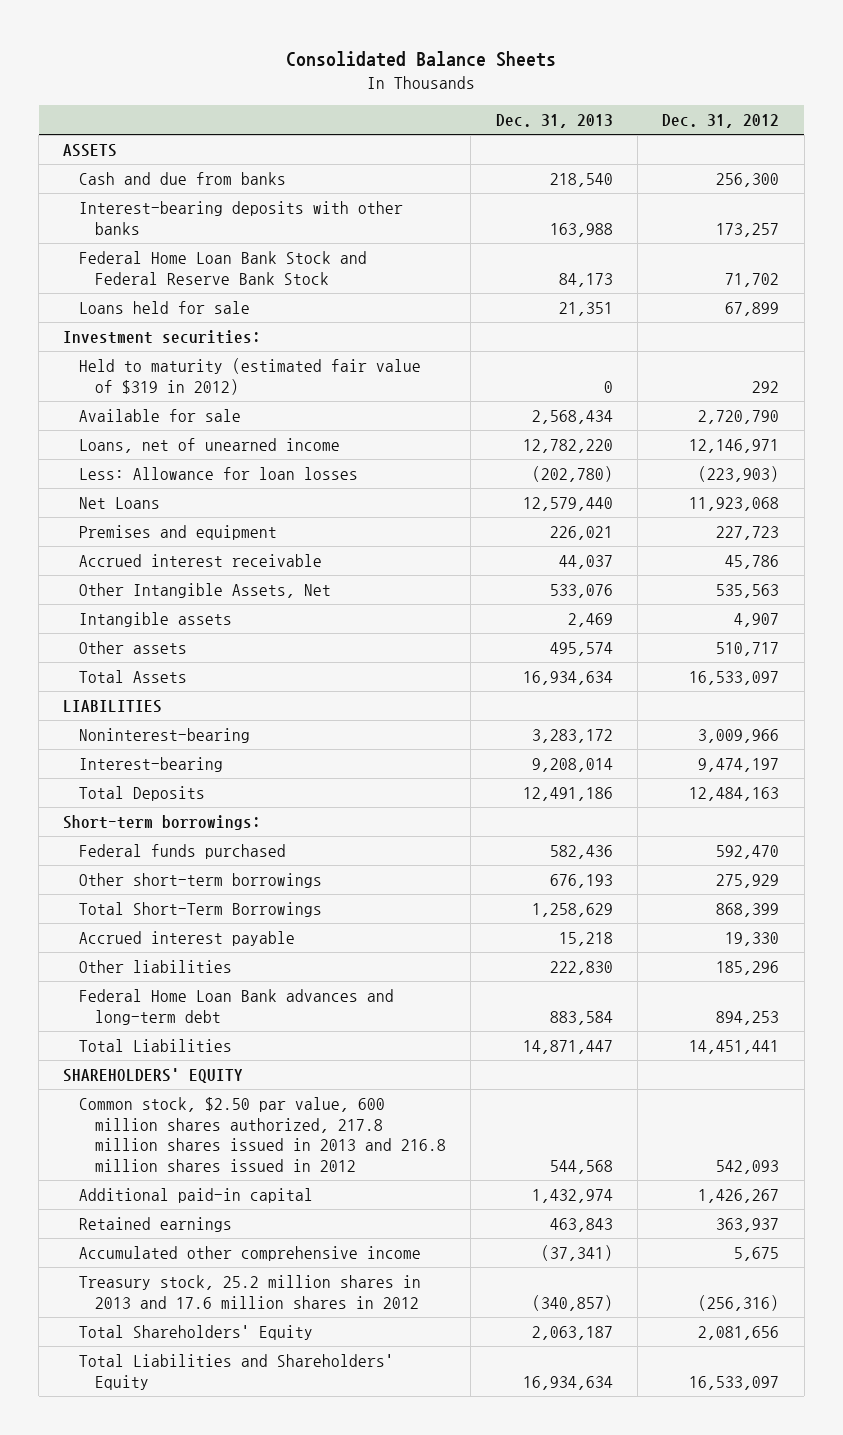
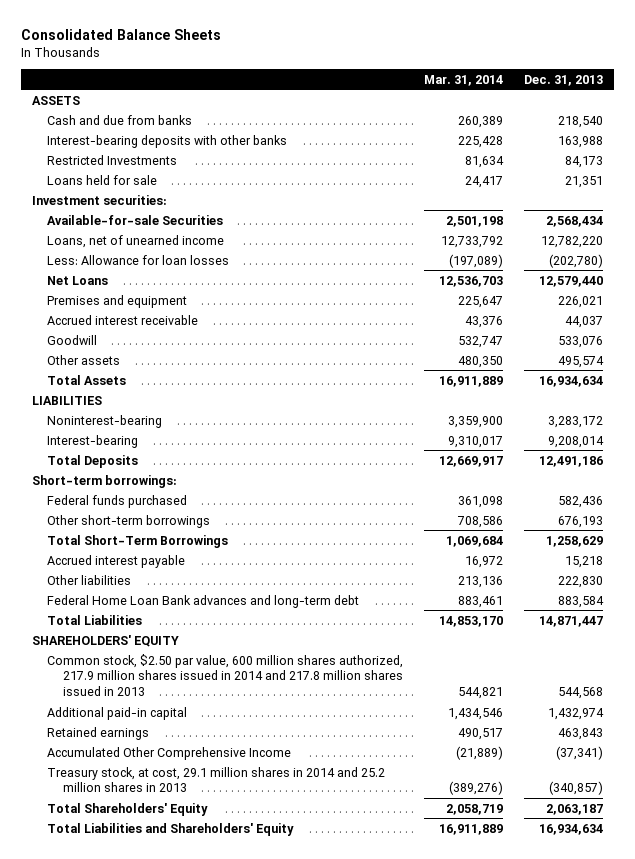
- | Dec. 31, 2013 | Dec. 31, 2012
+ | Mar. 31, 2014 | Dec. 31, 2013
- Federal Home Loan Bank Stock and Federal Reserve Bank Stock | 84,173 | 71,702
+ Restricted Investments | 81,634 | 84,173
- Held to maturity (estimated fair value of $319 in 2012) | 0 | 292
- Available for sale | 2,568,434 | 2,720,790
+ Available-for-sale Securities | 2,501,198 | 2,568,434
- Other Intangible Assets, Net | 533,076 | 535,563
- Intangible assets | 2,469 | 4,907
+ Goodwill | 532,747 | 533,076
- Common stock, $2.50 par value, 600 million shares authorized, 217.8 million shares issued in 2013 and 216.8 million shares issued in 2012 | 544,568 | 542,093
+ Common stock, $2.50 par value, 600 million shares authorized, 217.9 million shares issued in 2014 and 217.8 million shares issued in 2013 | 544,821 | 544,568
- Accumulated other comprehensive income | (37,341) | 5,675
- Treasury stock, 25.2 million shares in 2013 and 17.6 million shares in 2012 | (340,857) | (256,316)
+ Accumulated Other Comprehensive Income | (21,889) | (37,341)
+ Treasury stock, at cost, 29.1 million shares in 2014 and 25.2 million shares in 2013 | (389,276) | (340,857)

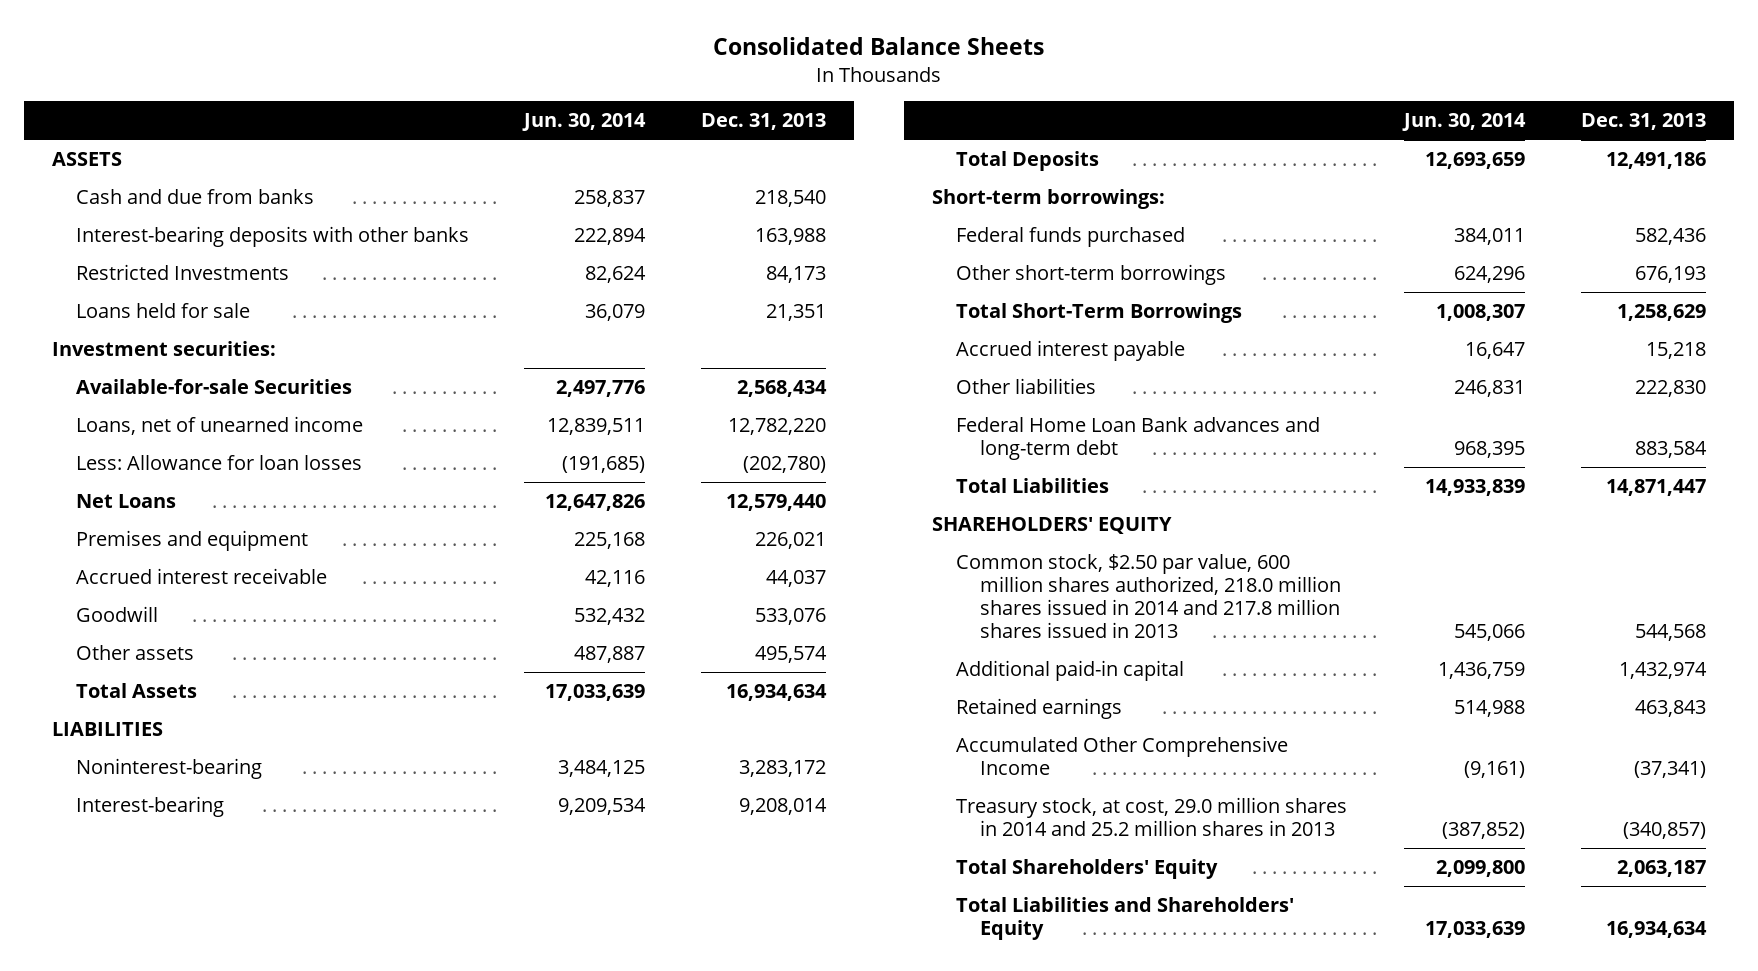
- | Mar. 31, 2014 | Dec. 31, 2013
+ | Jun. 30, 2014 | Dec. 31, 2013
- Common stock, $2.50 par value, 600 million shares authorized, 217.9 million shares issued in 2014 and 217.8 million shares issued in 2013 | 544,821 | 544,568
+ Common stock, $2.50 par value, 600 million shares authorized, 218.0 million shares issued in 2014 and 217.8 million shares issued in 2013 | 545,066 | 544,568
- Treasury stock, at cost, 29.1 million shares in 2014 and 25.2 million shares in 2013 | (389,276) | (340,857)
+ Treasury stock, at cost, 29.0 million shares in 2014 and 25.2 million shares in 2013 | (387,852) | (340,857)

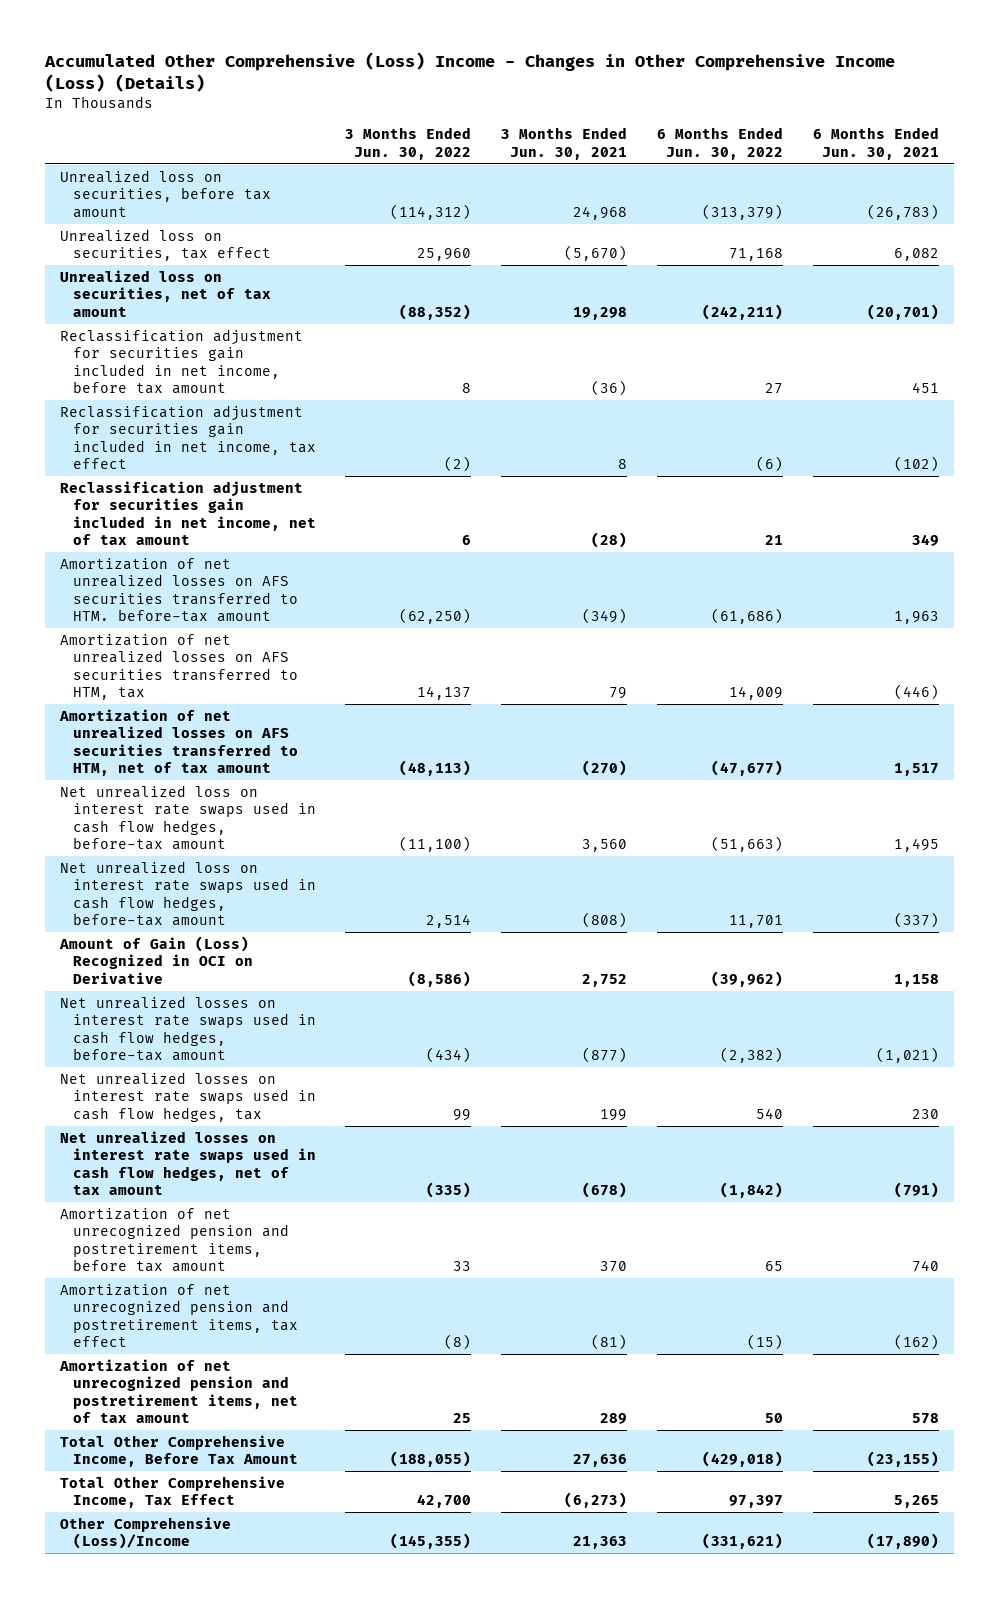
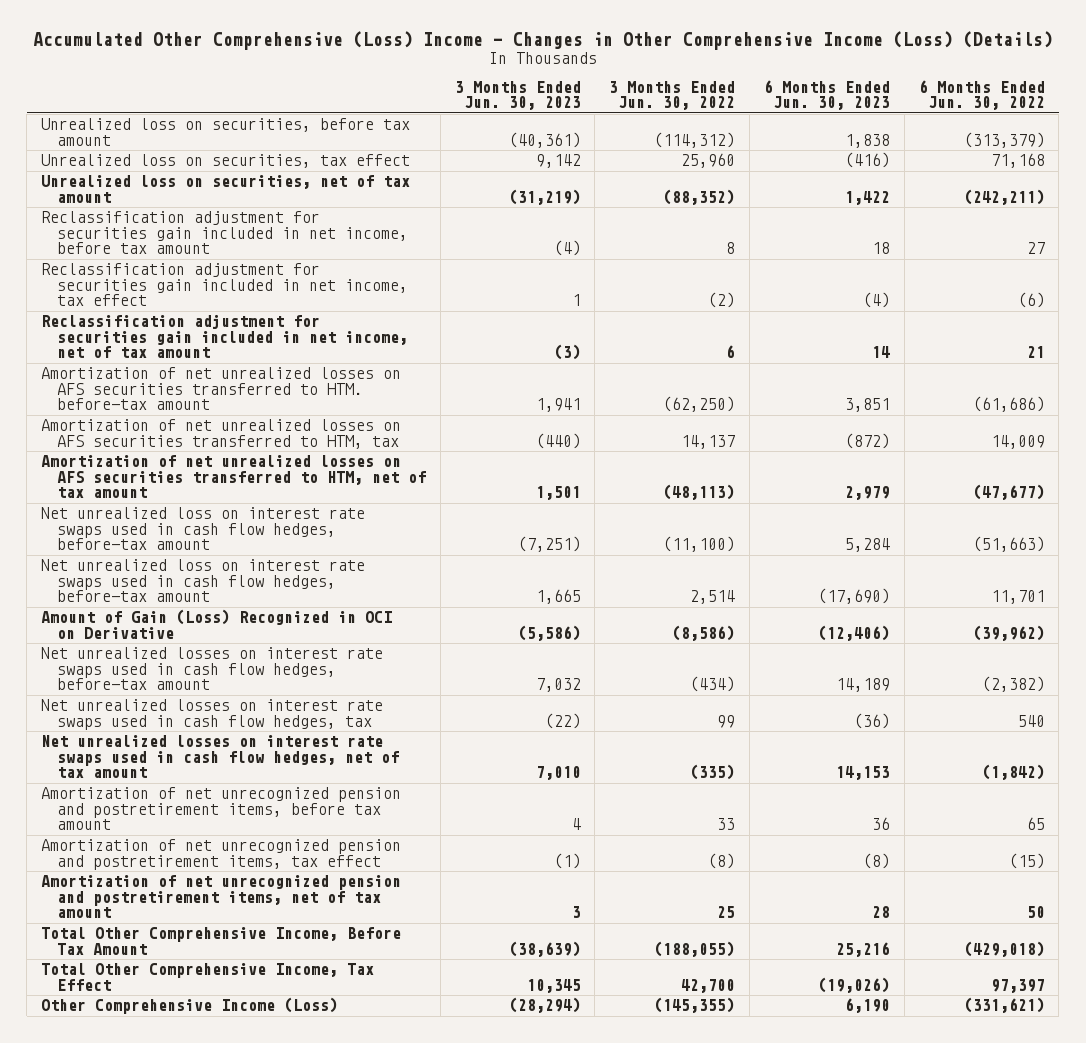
- | 3 Months Ended Jun. 30, 2022 | 3 Months Ended Jun. 30, 2021 | 6 Months Ended Jun. 30, 2022 | 6 Months Ended Jun. 30, 2021
+ | 3 Months Ended Jun. 30, 2023 | 3 Months Ended Jun. 30, 2022 | 6 Months Ended Jun. 30, 2023 | 6 Months Ended Jun. 30, 2022
- Other Comprehensive (Loss)/Income | (145,355) | 21,363 | (331,621) | (17,890)
+ Other Comprehensive Income (Loss) | (28,294) | (145,355) | 6,190 | (331,621)

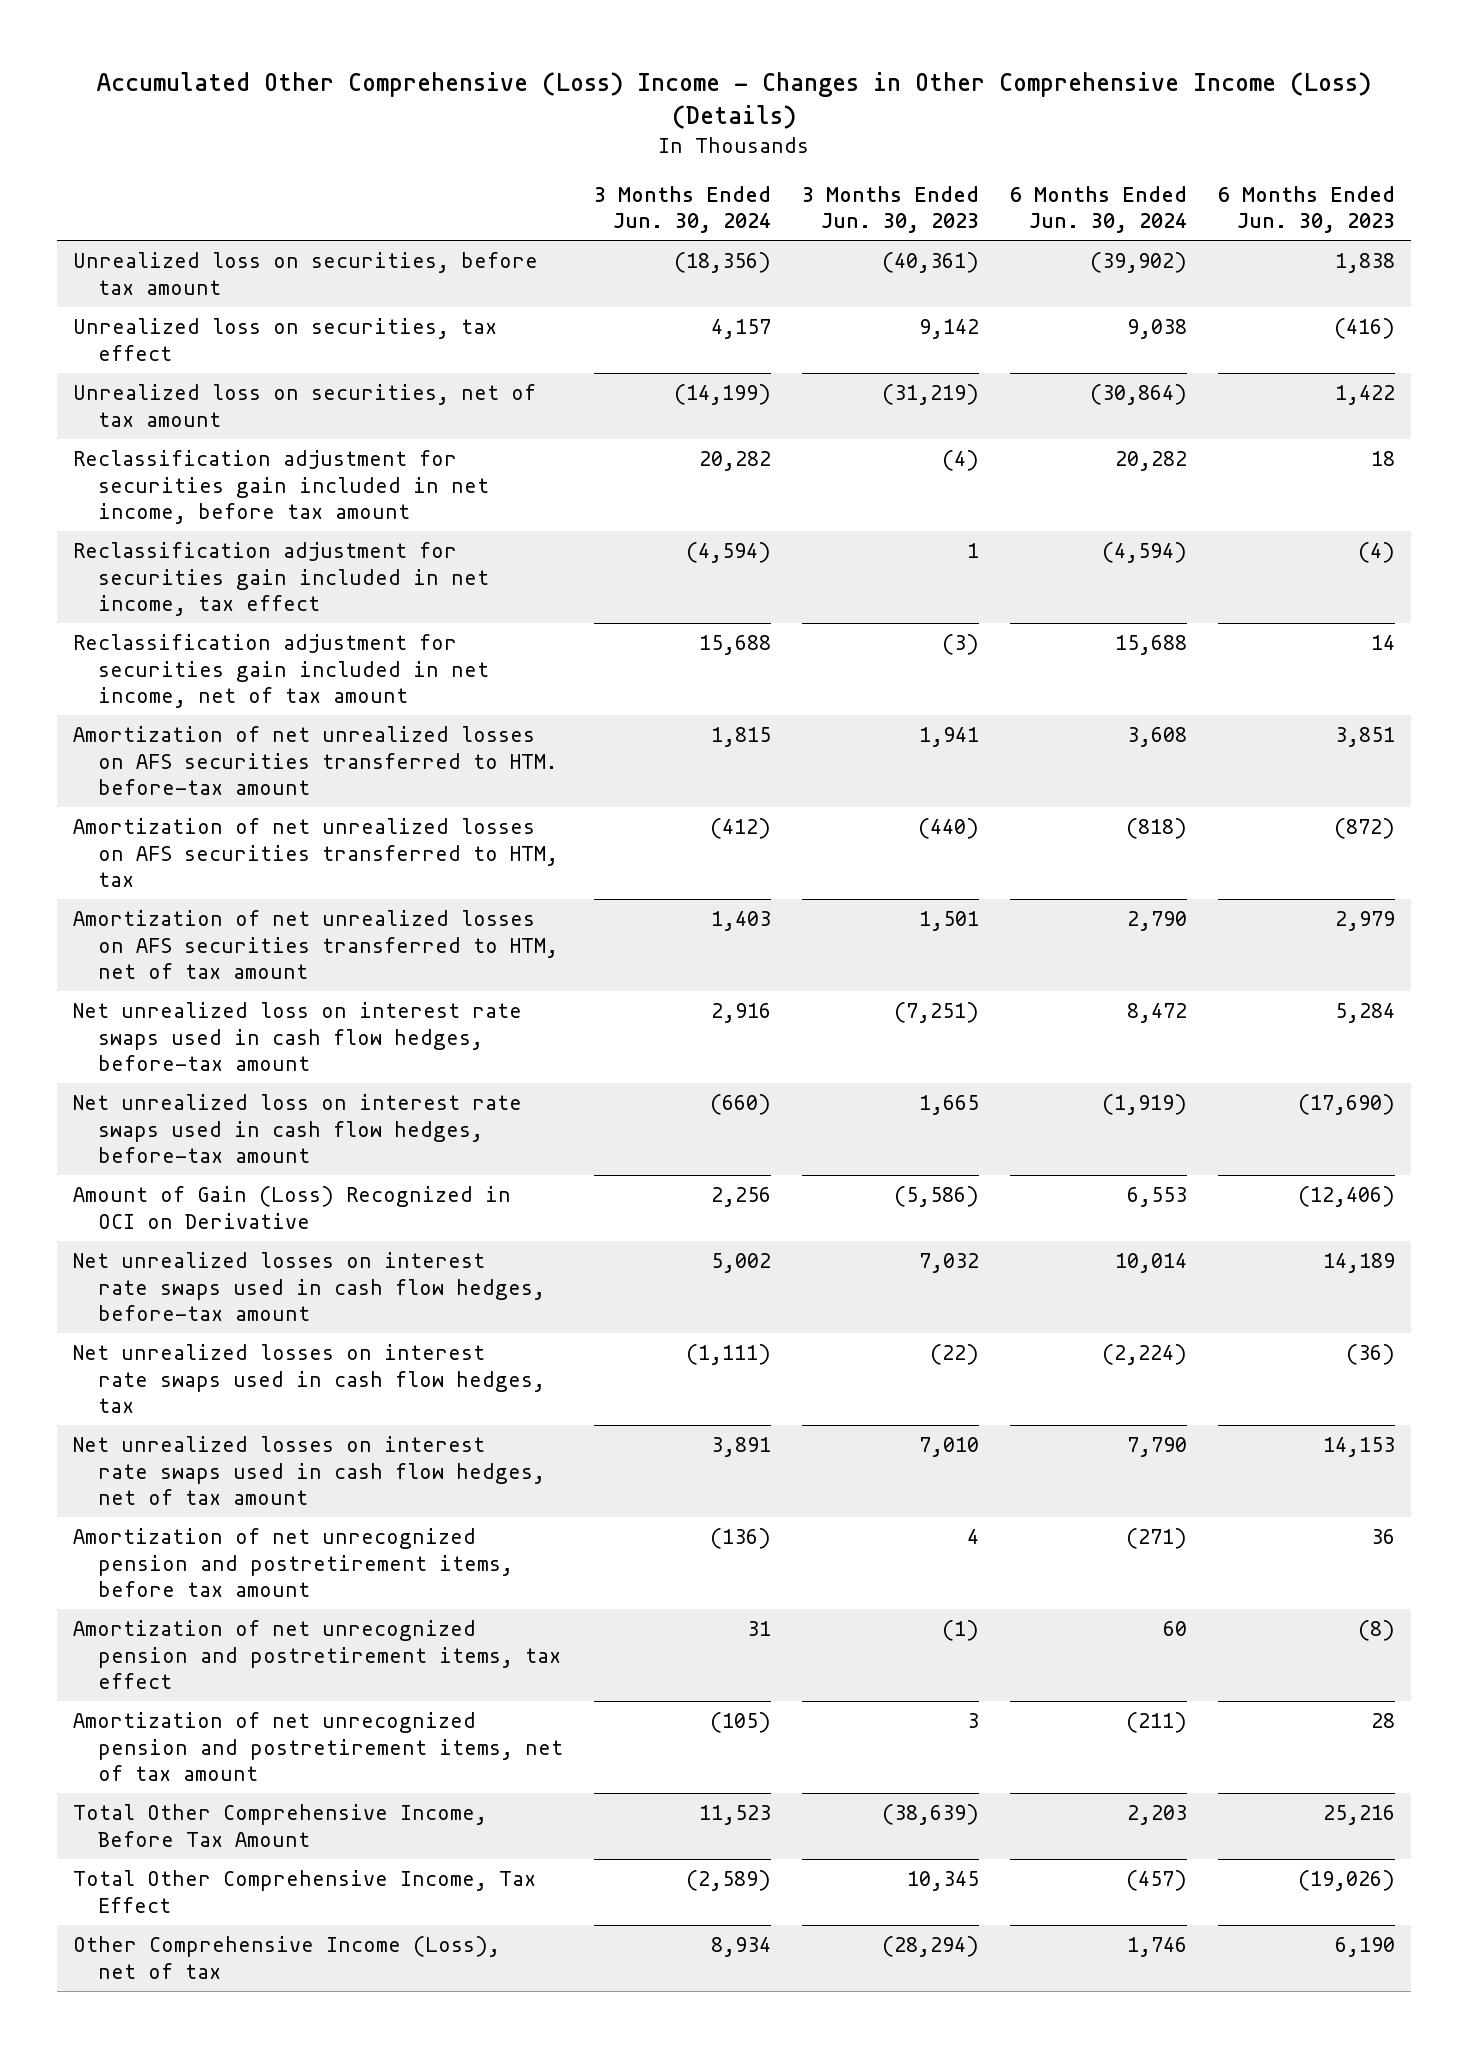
- | 3 Months Ended Jun. 30, 2023 | 3 Months Ended Jun. 30, 2022 | 6 Months Ended Jun. 30, 2023 | 6 Months Ended Jun. 30, 2022
+ | 3 Months Ended Jun. 30, 2024 | 3 Months Ended Jun. 30, 2023 | 6 Months Ended Jun. 30, 2024 | 6 Months Ended Jun. 30, 2023
- Other Comprehensive Income (Loss) | (28,294) | (145,355) | 6,190 | (331,621)
+ Other Comprehensive Income (Loss), net of tax | 8,934 | (28,294) | 1,746 | 6,190

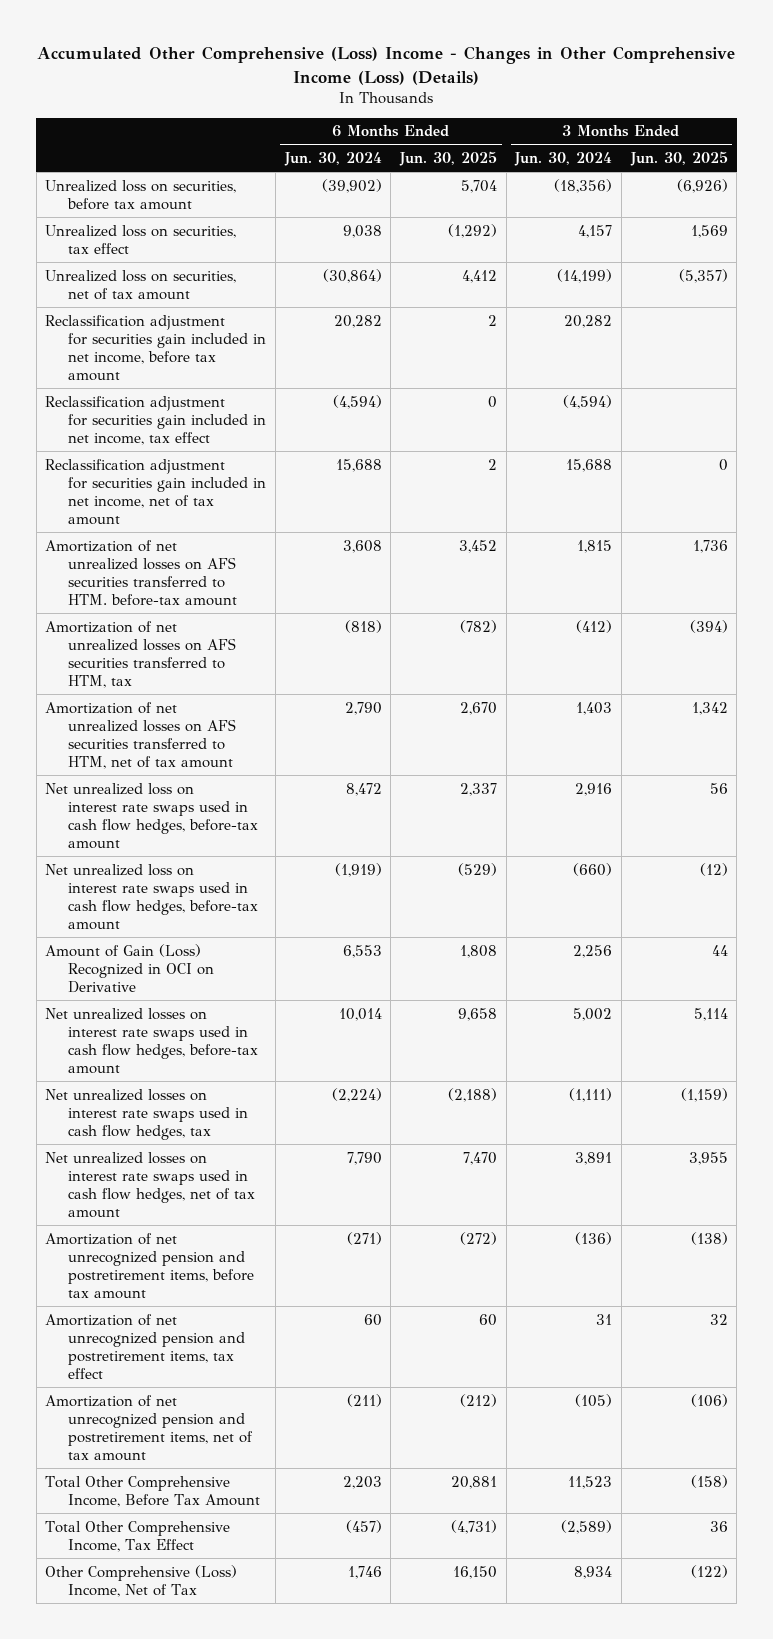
- | 3 Months Ended Jun. 30, 2024 | 3 Months Ended Jun. 30, 2023 | 6 Months Ended Jun. 30, 2024 | 6 Months Ended Jun. 30, 2023
+ | 6 Months Ended Jun. 30, 2024 | 6 Months Ended Jun. 30, 2025 | 3 Months Ended Jun. 30, 2024 | 3 Months Ended Jun. 30, 2025
- Other Comprehensive Income (Loss), net of tax | 8,934 | (28,294) | 1,746 | 6,190
+ Other Comprehensive (Loss) Income, Net of Tax | 1,746 | 16,150 | 8,934 | (122)

